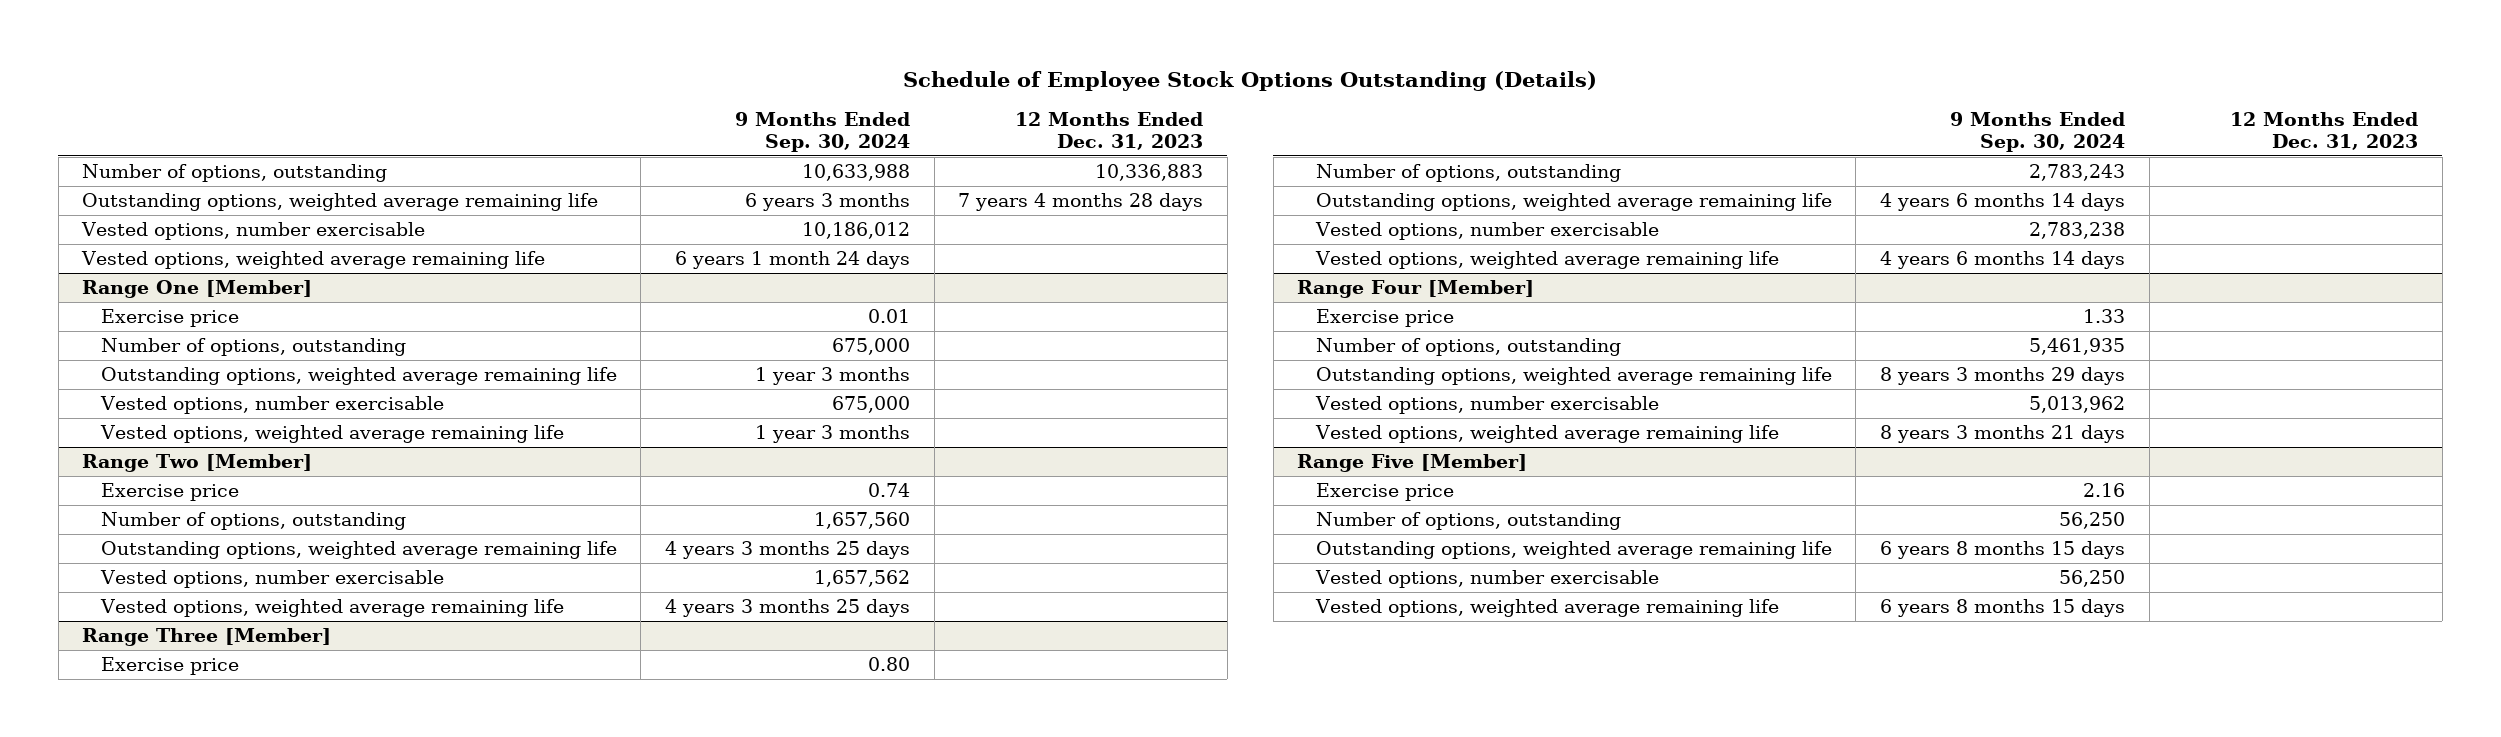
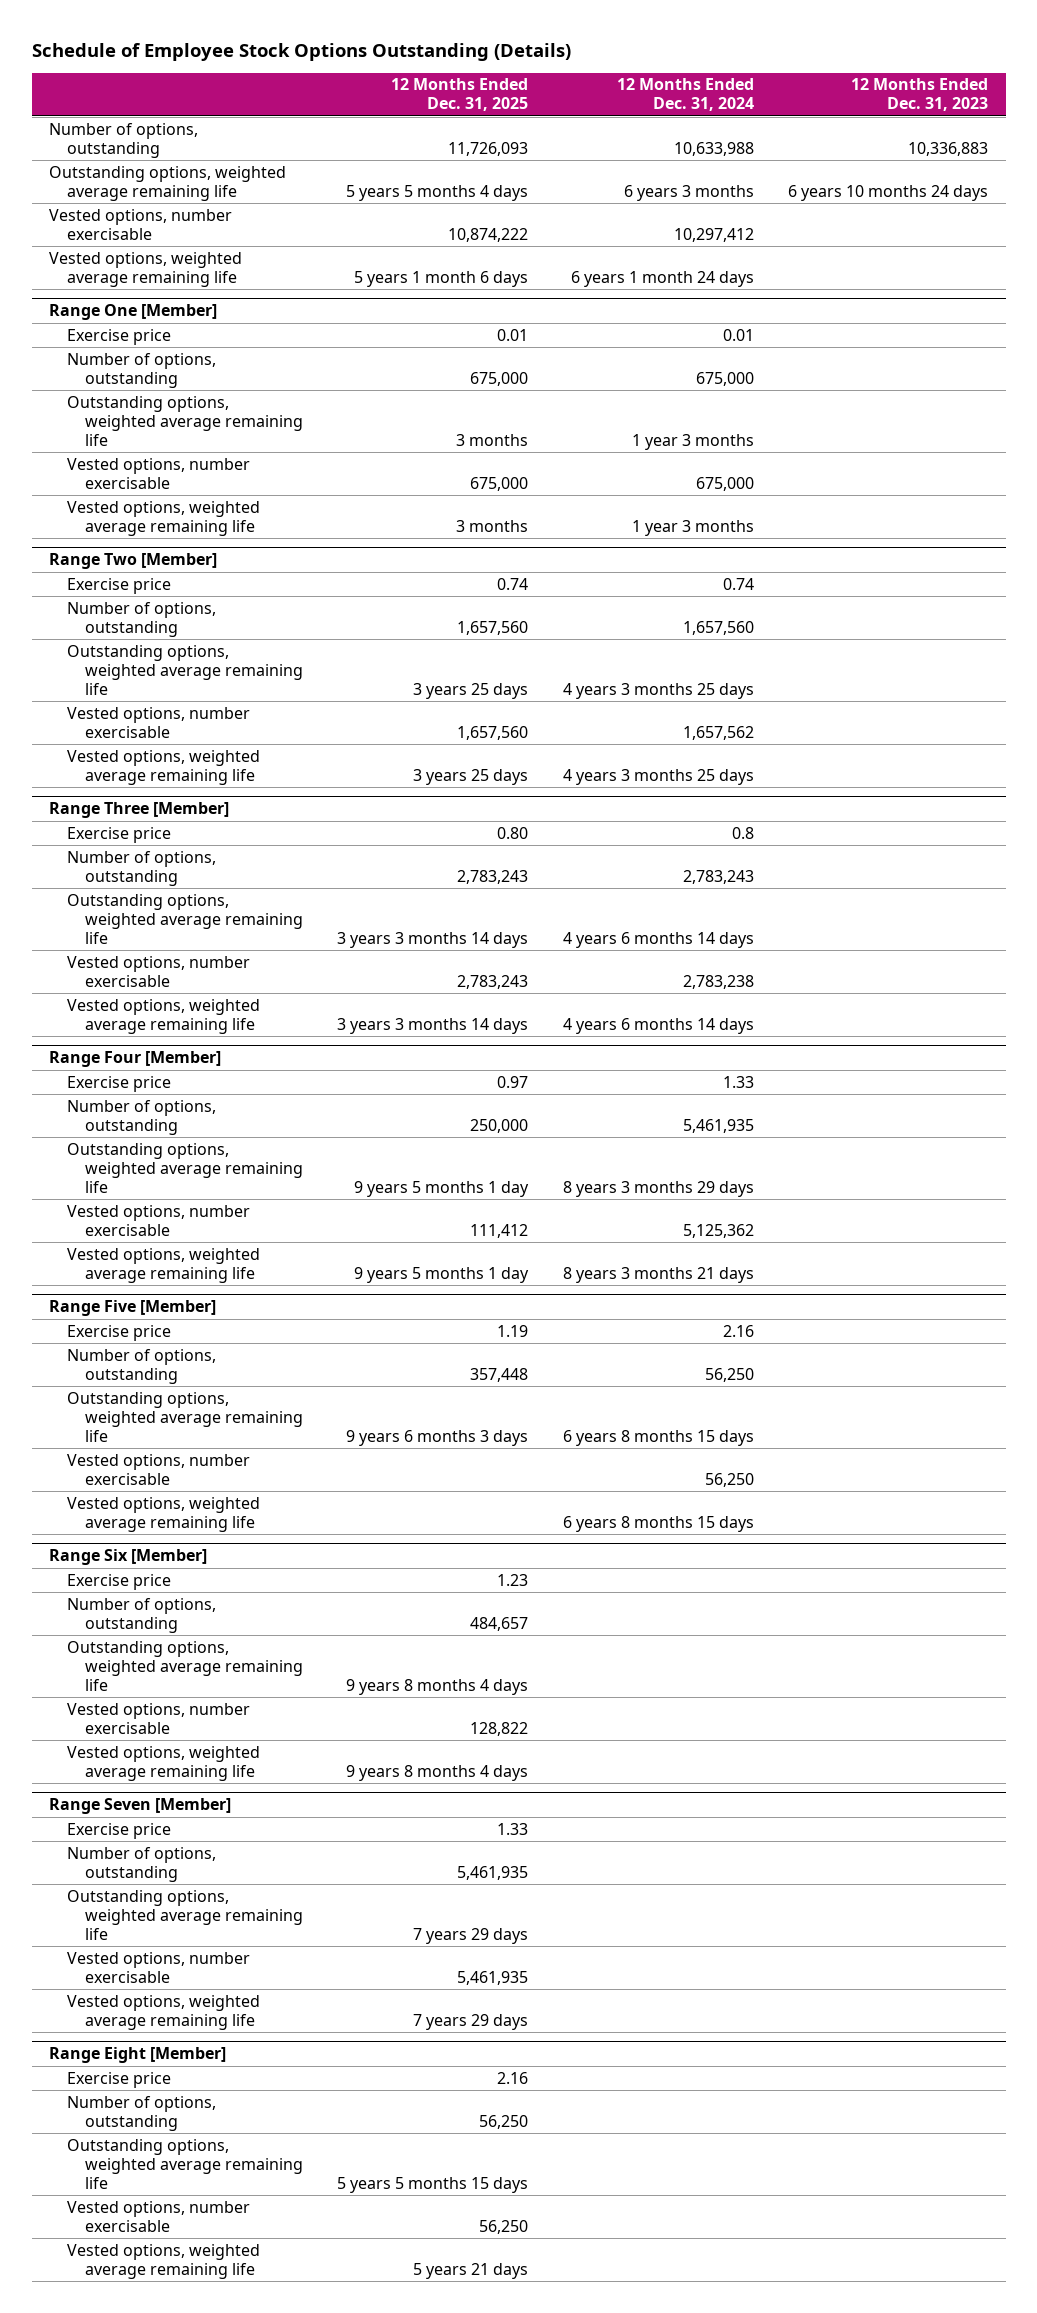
- | 9 Months Ended Sep. 30, 2024 | 12 Months Ended Dec. 31, 2023
+ | 12 Months Ended Dec. 31, 2025 | 12 Months Ended Dec. 31, 2024 | 12 Months Ended Dec. 31, 2023
- Outstanding options, weighted average remaining life | 6 years 3 months | 7 years 4 months 28 days
+ Outstanding options, weighted average remaining life | 5 years 5 months 4 days | 6 years 3 months | 6 years 10 months 24 days
+ Range Six [Member]
+ Exercise price | 1.23 | |
+ Number of options, outstanding | 484,657 | |
+ Outstanding options, weighted average remaining life | 9 years 8 months 4 days | |
+ Vested options, number exercisable | 128,822 | |
+ Vested options, weighted average remaining life | 9 years 8 months 4 days | |
+ Range Seven [Member]
+ Exercise price | 1.33 | |
+ Number of options, outstanding | 5,461,935 | |
+ Outstanding options, weighted average remaining life | 7 years 29 days | |
+ Vested options, number exercisable | 5,461,935 | |
+ Vested options, weighted average remaining life | 7 years 29 days | |
+ Range Eight [Member]
+ Exercise price | 2.16 | |
+ Number of options, outstanding | 56,250 | |
+ Outstanding options, weighted average remaining life | 5 years 5 months 15 days | |
+ Vested options, number exercisable | 56,250 | |
+ Vested options, weighted average remaining life | 5 years 21 days | |

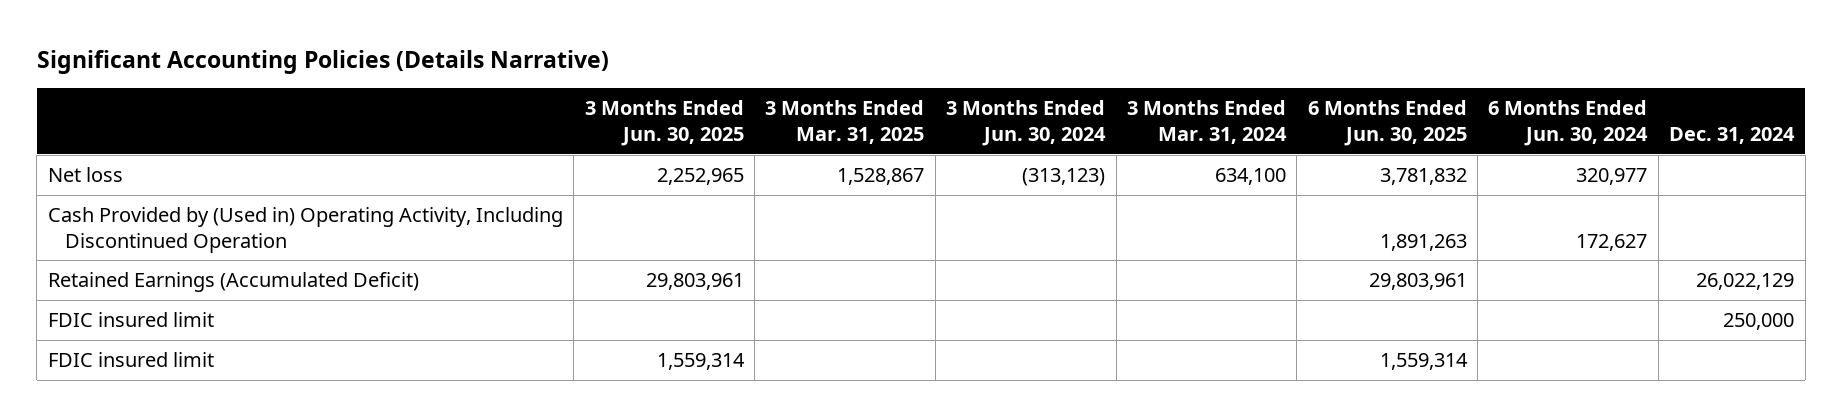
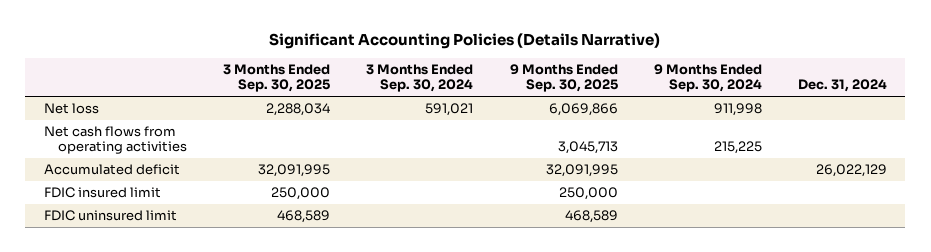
- | 3 Months Ended Jun. 30, 2025 | 3 Months Ended Mar. 31, 2025 | 3 Months Ended Jun. 30, 2024 | 3 Months Ended Mar. 31, 2024 | 6 Months Ended Jun. 30, 2025 | 6 Months Ended Jun. 30, 2024 | Dec. 31, 2024
+ | 3 Months Ended Sep. 30, 2025 | 3 Months Ended Sep. 30, 2024 | 9 Months Ended Sep. 30, 2025 | 9 Months Ended Sep. 30, 2024 | Dec. 31, 2024
- Cash Provided by (Used in) Operating Activity, Including Discontinued Operation | | | | | 1,891,263 | 172,627 |
- Retained Earnings (Accumulated Deficit) | 29,803,961 | | | | 29,803,961 | | 26,022,129
- FDIC insured limit | | | | | | | 250,000
+ Net cash flows from operating activities | | | 3,045,713 | 215,225 |
+ Accumulated deficit | 32,091,995 | | 32,091,995 | | 26,022,129
+ FDIC uninsured limit | 468,589 | | 468,589 | |

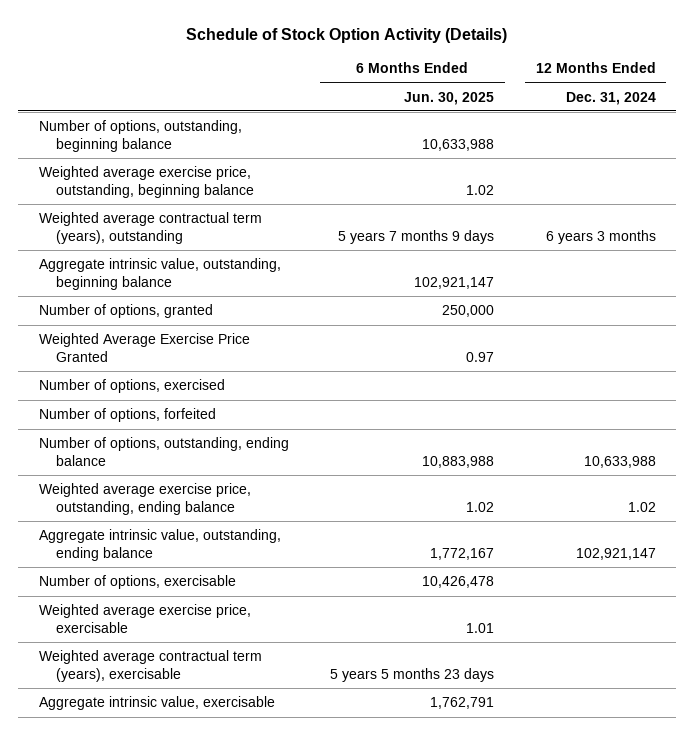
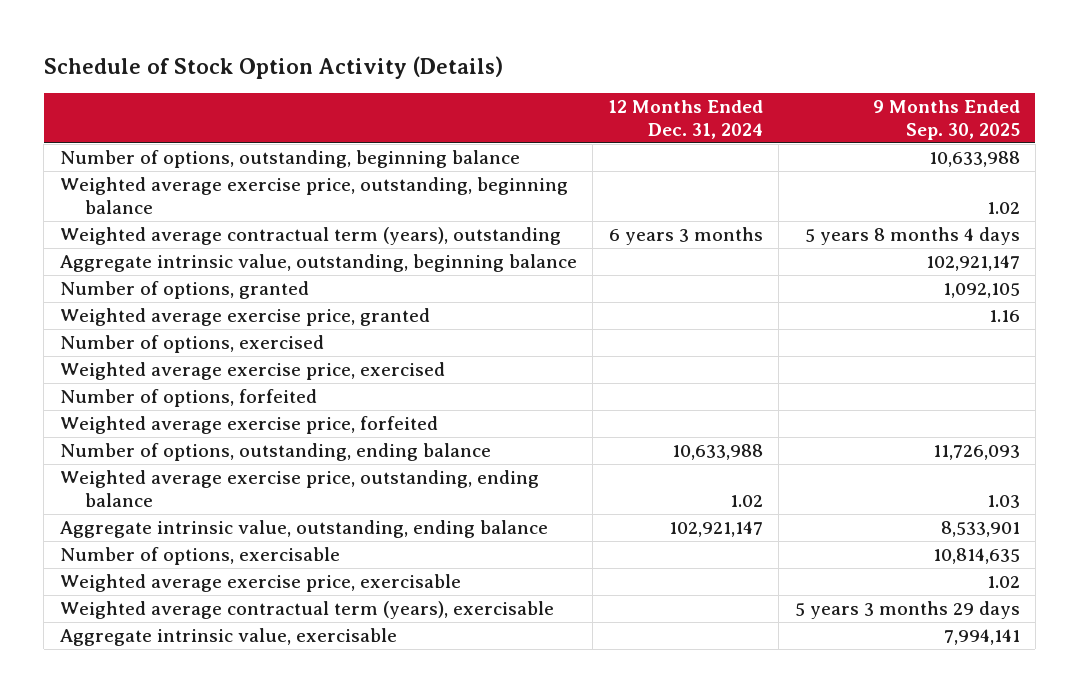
- | 6 Months Ended Jun. 30, 2025 | 12 Months Ended Dec. 31, 2024
+ | 12 Months Ended Dec. 31, 2024 | 9 Months Ended Sep. 30, 2025
- Weighted Average Exercise Price Granted | 0.97 |
+ Weighted average exercise price, granted | | 1.16
+ Weighted average exercise price, exercised
+ Weighted average exercise price, forfeited

